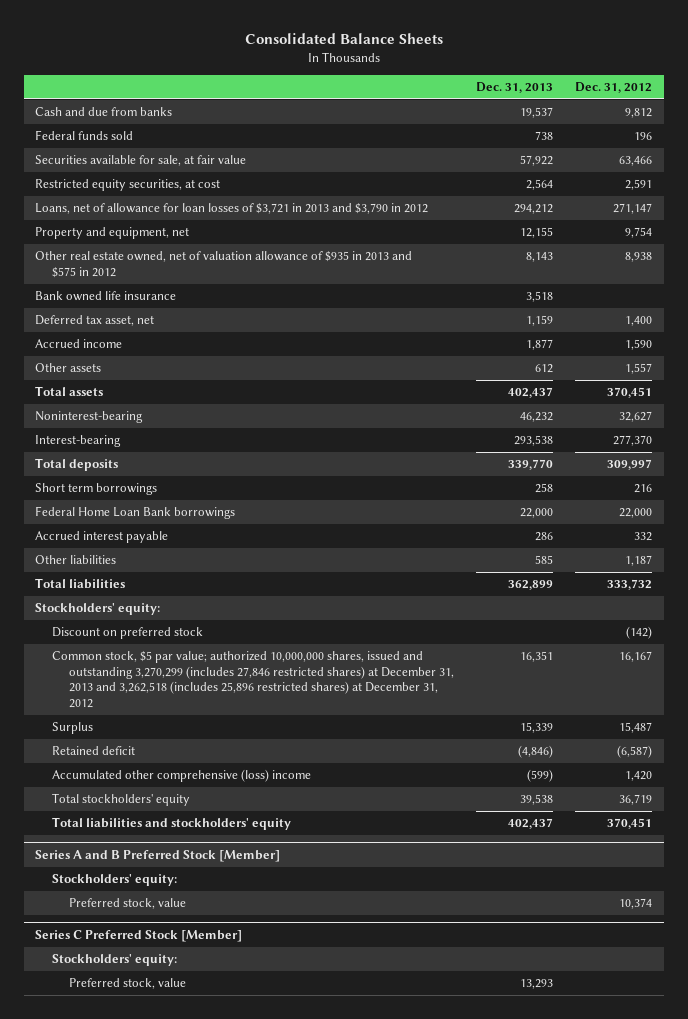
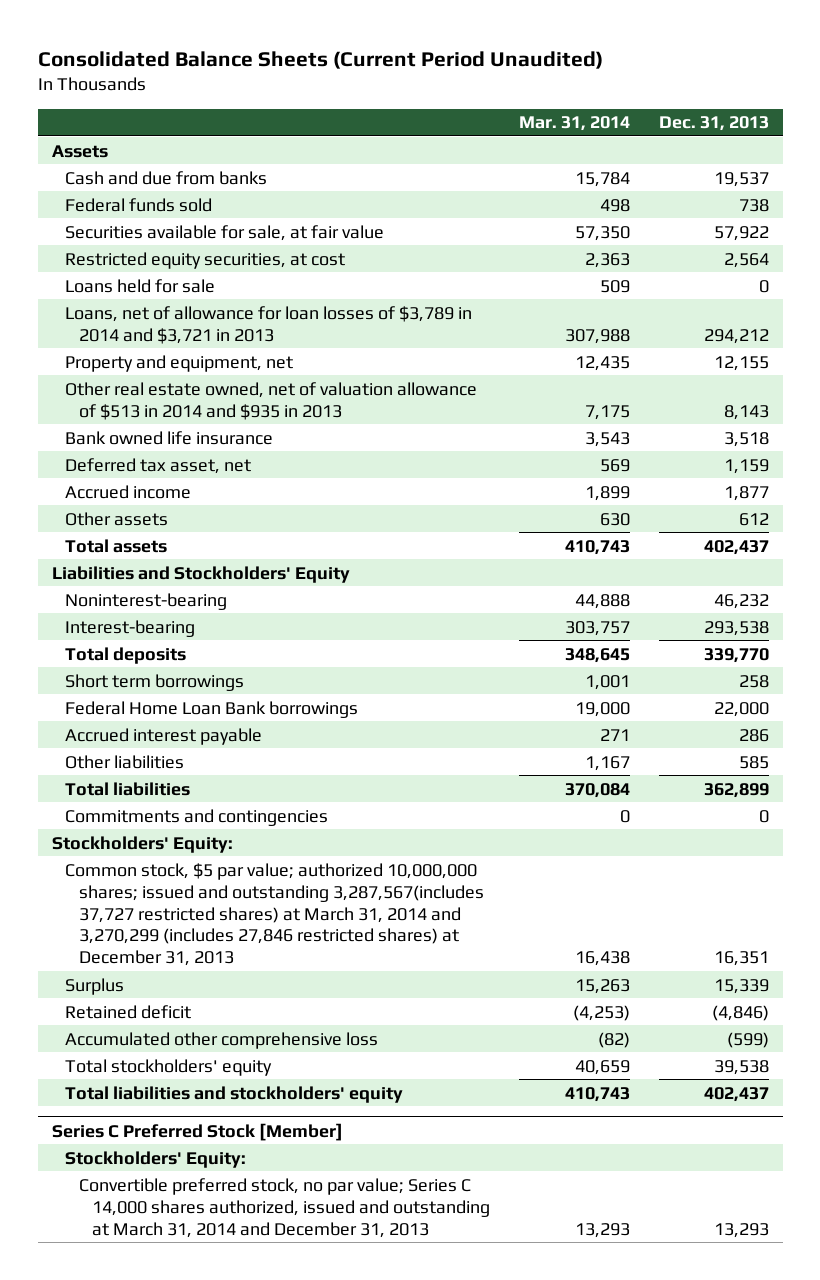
- Consolidated Balance Sheets
+ Consolidated Balance Sheets (Current Period Unaudited)
- | Dec. 31, 2013 | Dec. 31, 2012
+ | Mar. 31, 2014 | Dec. 31, 2013
+ Assets
- Loans, net of allowance for loan losses of $3,721 in 2013 and $3,790 in 2012 | 294,212 | 271,147
+ Loans held for sale | 509 | 0
+ Loans, net of allowance for loan losses of $3,789 in 2014 and $3,721 in 2013 | 307,988 | 294,212
- Other real estate owned, net of valuation allowance of $935 in 2013 and $575 in 2012 | 8,143 | 8,938
+ Other real estate owned, net of valuation allowance of $513 in 2014 and $935 in 2013 | 7,175 | 8,143
+ Liabilities and Stockholders' Equity
- Stockholders' equity:
- Discount on preferred stock | | (142)
- Common stock, $5 par value; authorized 10,000,000 shares, issued and outstanding 3,270,299 (includes 27,846 restricted shares) at December 31, 2013 and 3,262,518 (includes 25,896 restricted shares) at December 31, 2012 | 16,351 | 16,167
+ Commitments and contingencies | 0 | 0
+ Stockholders' Equity:
+ Common stock, $5 par value; authorized 10,000,000 shares; issued and outstanding 3,287,567(includes 37,727 restricted shares) at March 31, 2014 and 3,270,299 (includes 27,846 restricted shares) at December 31, 2013 | 16,438 | 16,351
- Accumulated other comprehensive (loss) income | (599) | 1,420
+ Accumulated other comprehensive loss | (82) | (599)
- Series A and B Preferred Stock [Member]
- Stockholders' equity:
- Preferred stock, value | | 10,374
@ Series C Preferred Stock [Member]
- Stockholders' equity:
- Preferred stock, value | 13,293 |
+ Stockholders' Equity:
+ Convertible preferred stock, no par value; Series C 14,000 shares authorized, issued and outstanding at March 31, 2014 and December 31, 2013 | 13,293 | 13,293

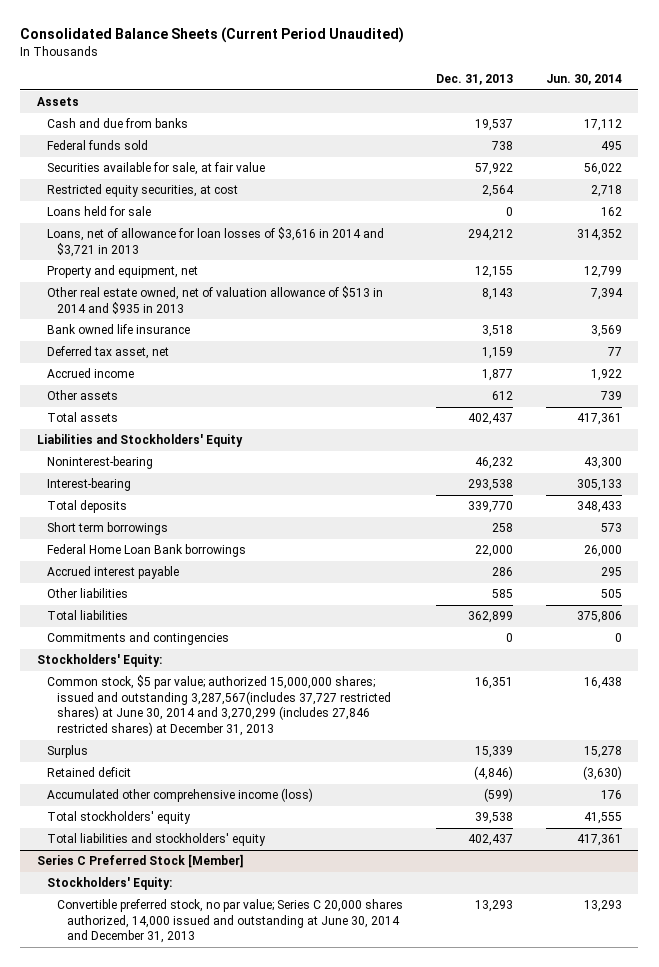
- | Mar. 31, 2014 | Dec. 31, 2013
+ | Dec. 31, 2013 | Jun. 30, 2014
- Loans, net of allowance for loan losses of $3,789 in 2014 and $3,721 in 2013 | 307,988 | 294,212
+ Loans, net of allowance for loan losses of $3,616 in 2014 and $3,721 in 2013 | 294,212 | 314,352
- Common stock, $5 par value; authorized 10,000,000 shares; issued and outstanding 3,287,567(includes 37,727 restricted shares) at March 31, 2014 and 3,270,299 (includes 27,846 restricted shares) at December 31, 2013 | 16,438 | 16,351
+ Common stock, $5 par value; authorized 15,000,000 shares; issued and outstanding 3,287,567(includes 37,727 restricted shares) at June 30, 2014 and 3,270,299 (includes 27,846 restricted shares) at December 31, 2013 | 16,351 | 16,438
- Accumulated other comprehensive loss | (82) | (599)
+ Accumulated other comprehensive income (loss) | (599) | 176
@ Series C Preferred Stock [Member]
- Convertible preferred stock, no par value; Series C 14,000 shares authorized, issued and outstanding at March 31, 2014 and December 31, 2013 | 13,293 | 13,293
+ Convertible preferred stock, no par value; Series C 20,000 shares authorized, 14,000 issued and outstanding at June 30, 2014 and December 31, 2013 | 13,293 | 13,293

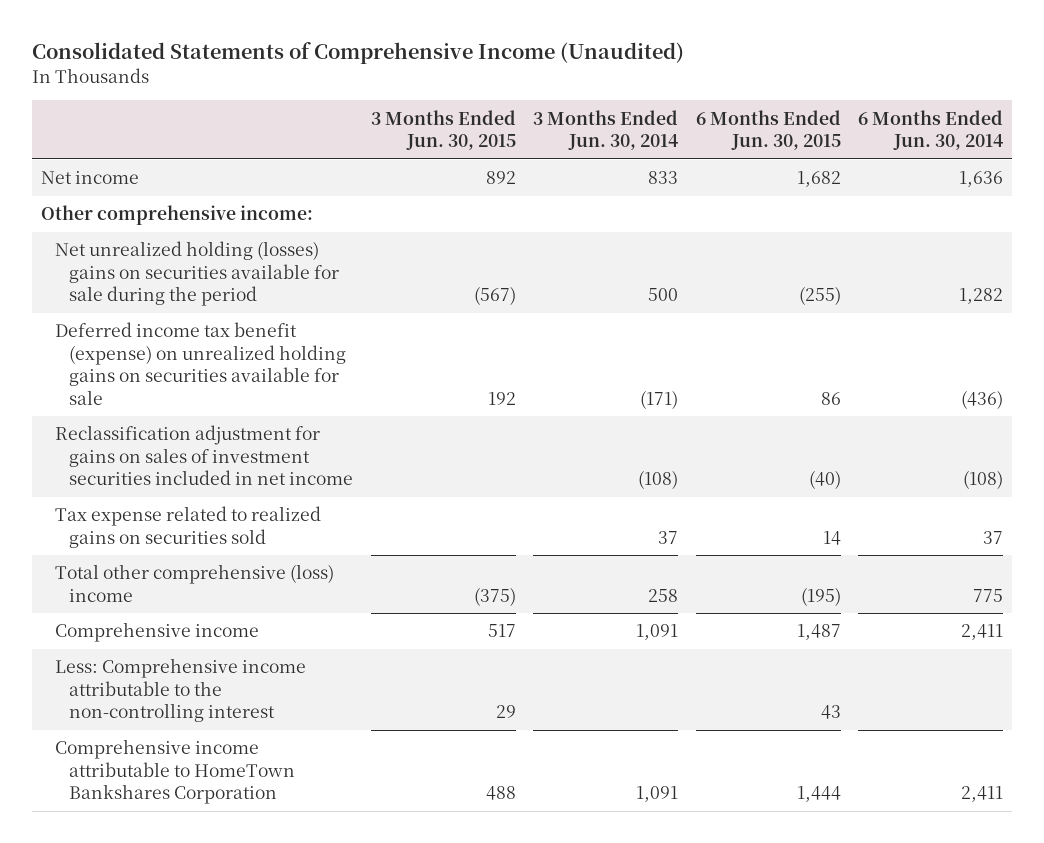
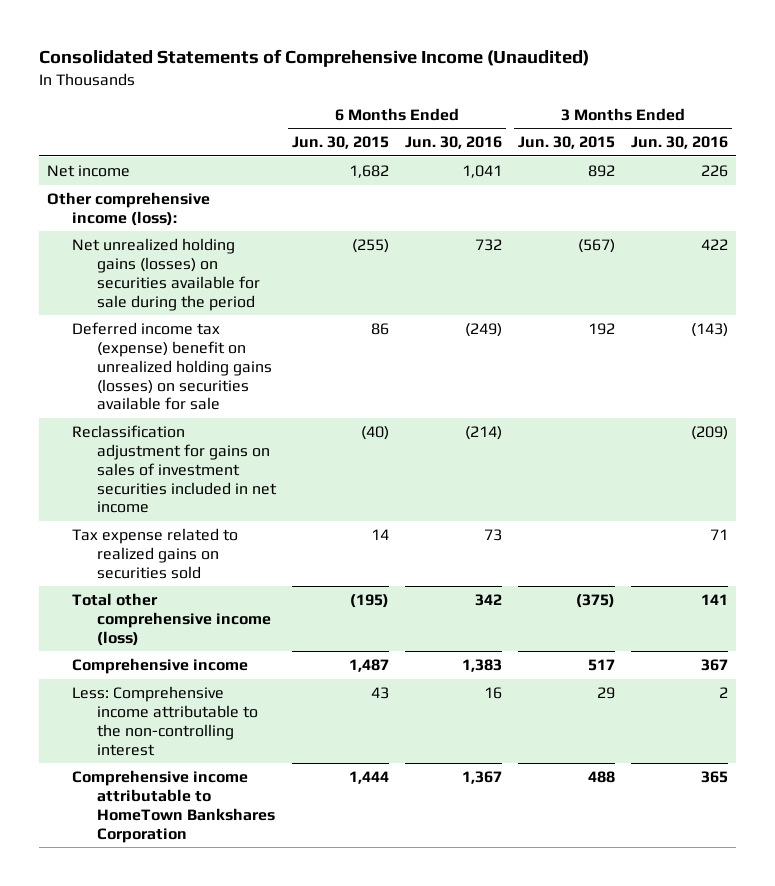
- | 3 Months Ended Jun. 30, 2015 | 3 Months Ended Jun. 30, 2014 | 6 Months Ended Jun. 30, 2015 | 6 Months Ended Jun. 30, 2014
+ | 6 Months Ended Jun. 30, 2015 | 6 Months Ended Jun. 30, 2016 | 3 Months Ended Jun. 30, 2015 | 3 Months Ended Jun. 30, 2016
- Other comprehensive income:
- Net unrealized holding (losses) gains on securities available for sale during the period | (567) | 500 | (255) | 1,282
- Deferred income tax benefit (expense) on unrealized holding gains on securities available for sale | 192 | (171) | 86 | (436)
+ Other comprehensive income (loss):
+ Net unrealized holding gains (losses) on securities available for sale during the period | (255) | 732 | (567) | 422
+ Deferred income tax (expense) benefit on unrealized holding gains (losses) on securities available for sale | 86 | (249) | 192 | (143)
- Total other comprehensive (loss) income | (375) | 258 | (195) | 775
+ Total other comprehensive income (loss) | (195) | 342 | (375) | 141

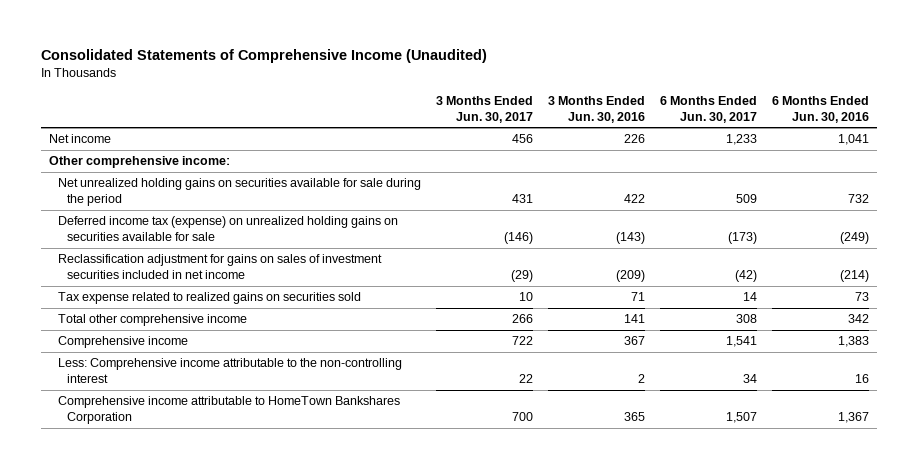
- | 6 Months Ended Jun. 30, 2015 | 6 Months Ended Jun. 30, 2016 | 3 Months Ended Jun. 30, 2015 | 3 Months Ended Jun. 30, 2016
+ | 3 Months Ended Jun. 30, 2017 | 3 Months Ended Jun. 30, 2016 | 6 Months Ended Jun. 30, 2017 | 6 Months Ended Jun. 30, 2016
- Other comprehensive income (loss):
- Net unrealized holding gains (losses) on securities available for sale during the period | (255) | 732 | (567) | 422
- Deferred income tax (expense) benefit on unrealized holding gains (losses) on securities available for sale | 86 | (249) | 192 | (143)
+ Other comprehensive income:
+ Net unrealized holding gains on securities available for sale during the period | 431 | 422 | 509 | 732
+ Deferred income tax (expense) on unrealized holding gains on securities available for sale | (146) | (143) | (173) | (249)
- Total other comprehensive income (loss) | (195) | 342 | (375) | 141
+ Total other comprehensive income | 266 | 141 | 308 | 342

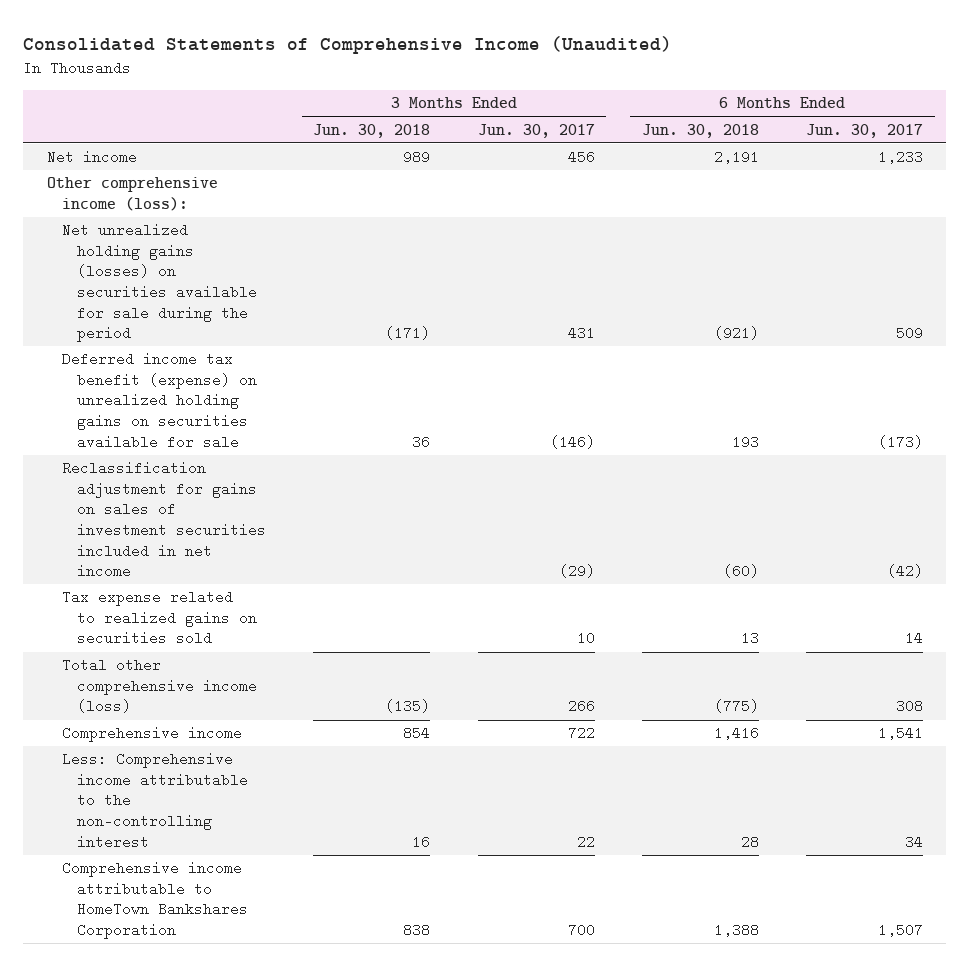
- | 3 Months Ended Jun. 30, 2017 | 3 Months Ended Jun. 30, 2016 | 6 Months Ended Jun. 30, 2017 | 6 Months Ended Jun. 30, 2016
+ | 3 Months Ended Jun. 30, 2018 | 3 Months Ended Jun. 30, 2017 | 6 Months Ended Jun. 30, 2018 | 6 Months Ended Jun. 30, 2017
- Other comprehensive income:
- Net unrealized holding gains on securities available for sale during the period | 431 | 422 | 509 | 732
- Deferred income tax (expense) on unrealized holding gains on securities available for sale | (146) | (143) | (173) | (249)
+ Other comprehensive income (loss):
+ Net unrealized holding gains (losses) on securities available for sale during the period | (171) | 431 | (921) | 509
+ Deferred income tax benefit (expense) on unrealized holding gains on securities available for sale | 36 | (146) | 193 | (173)
- Total other comprehensive income | 266 | 141 | 308 | 342
+ Total other comprehensive income (loss) | (135) | 266 | (775) | 308

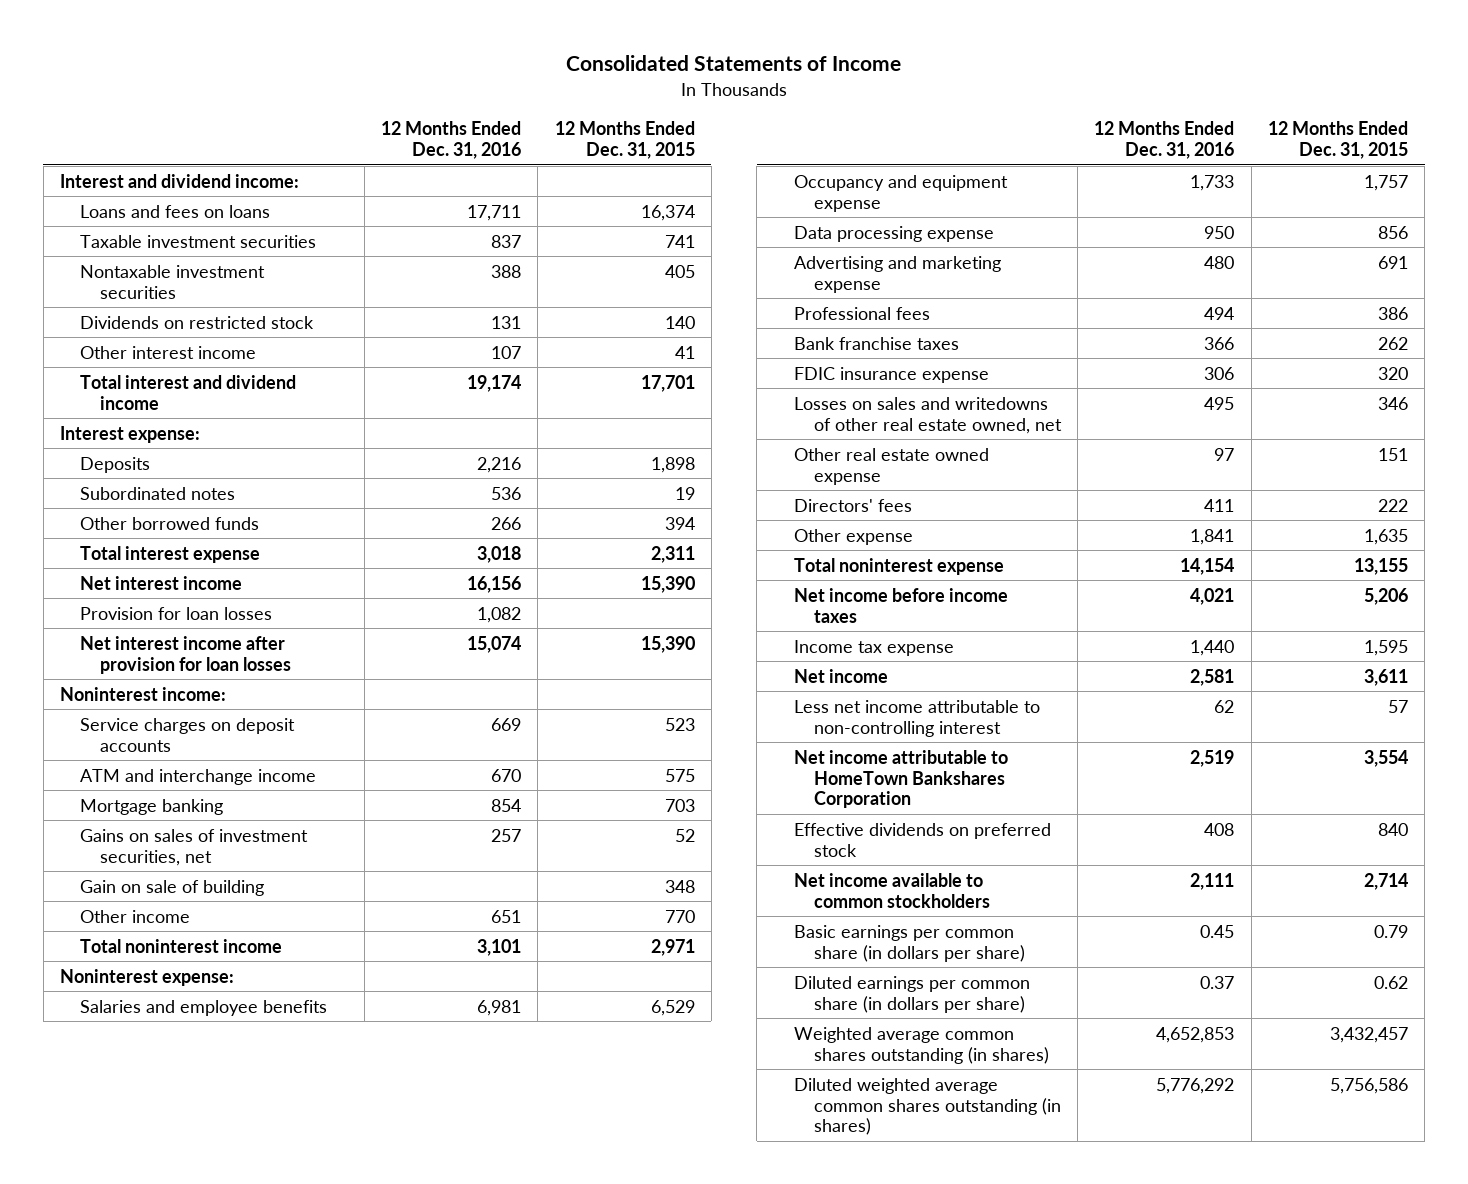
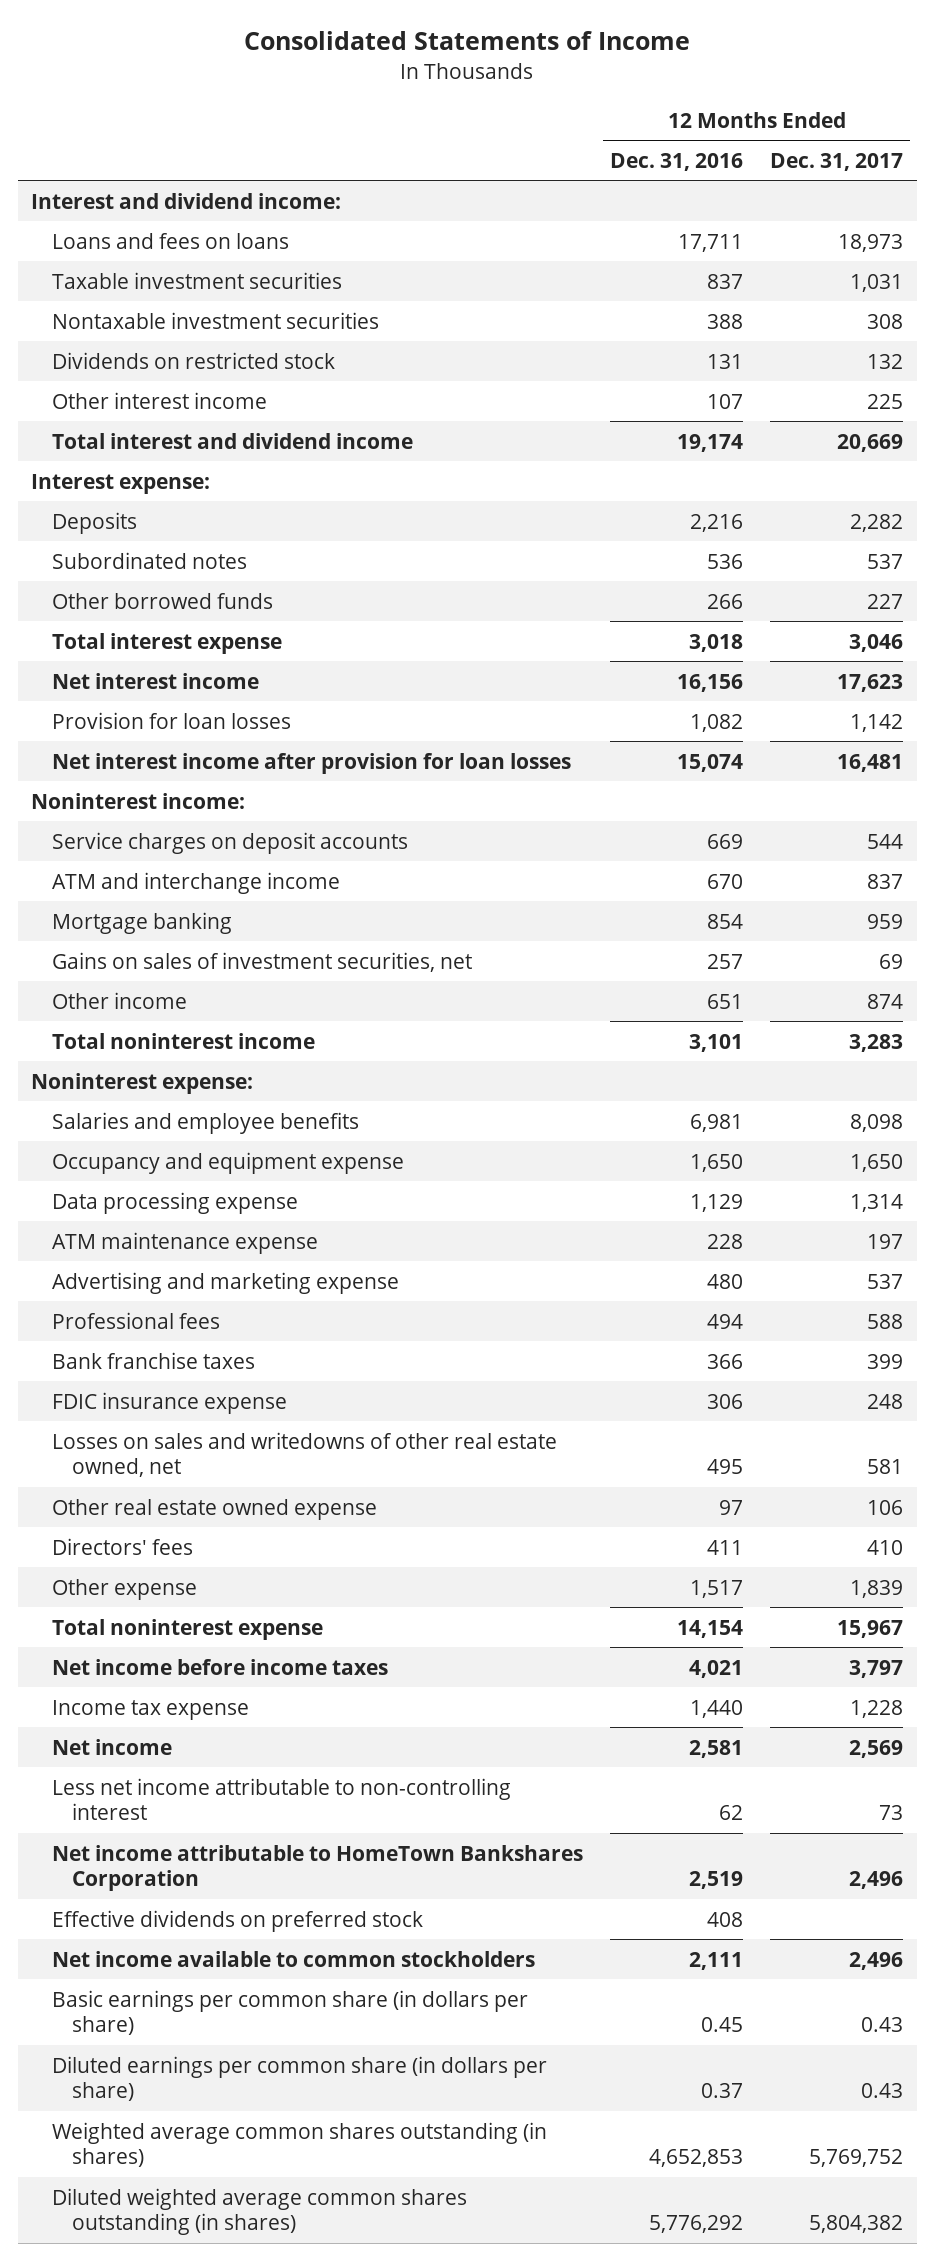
- | 12 Months Ended Dec. 31, 2016 | 12 Months Ended Dec. 31, 2015
+ | 12 Months Ended Dec. 31, 2016 | 12 Months Ended Dec. 31, 2017
- Gain on sale of building | | 348
- Occupancy and equipment expense | 1,733 | 1,757
- Data processing expense | 950 | 856
+ Occupancy and equipment expense | 1,650 | 1,650
+ Data processing expense | 1,129 | 1,314
+ ATM maintenance expense | 228 | 197
- Other expense | 1,841 | 1,635
+ Other expense | 1,517 | 1,839

